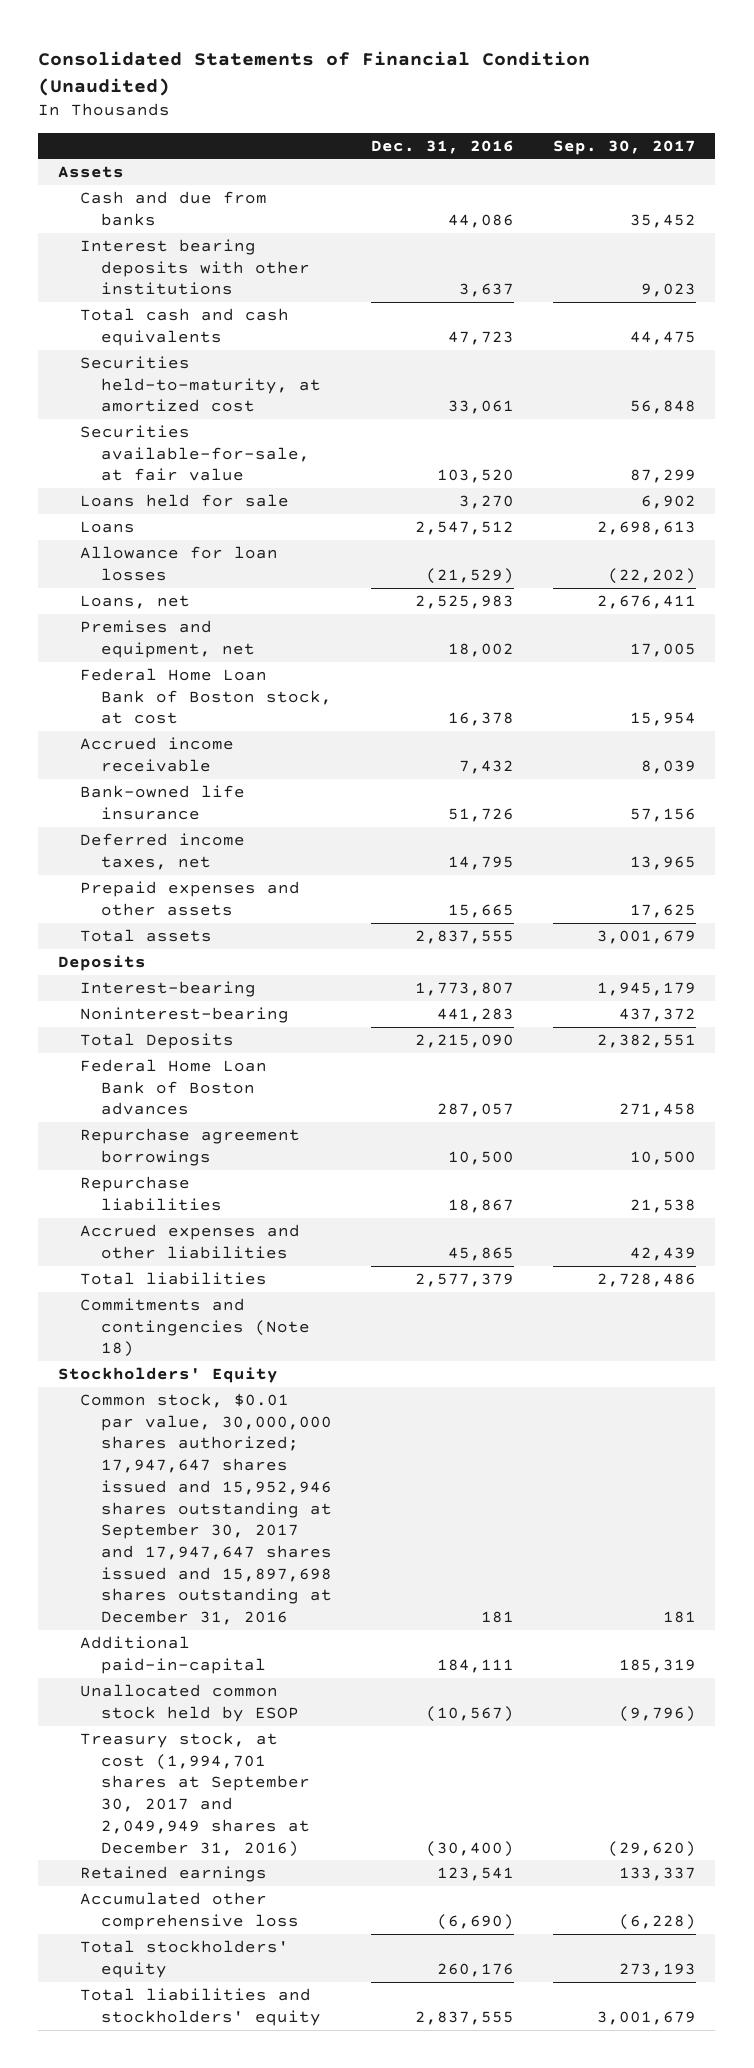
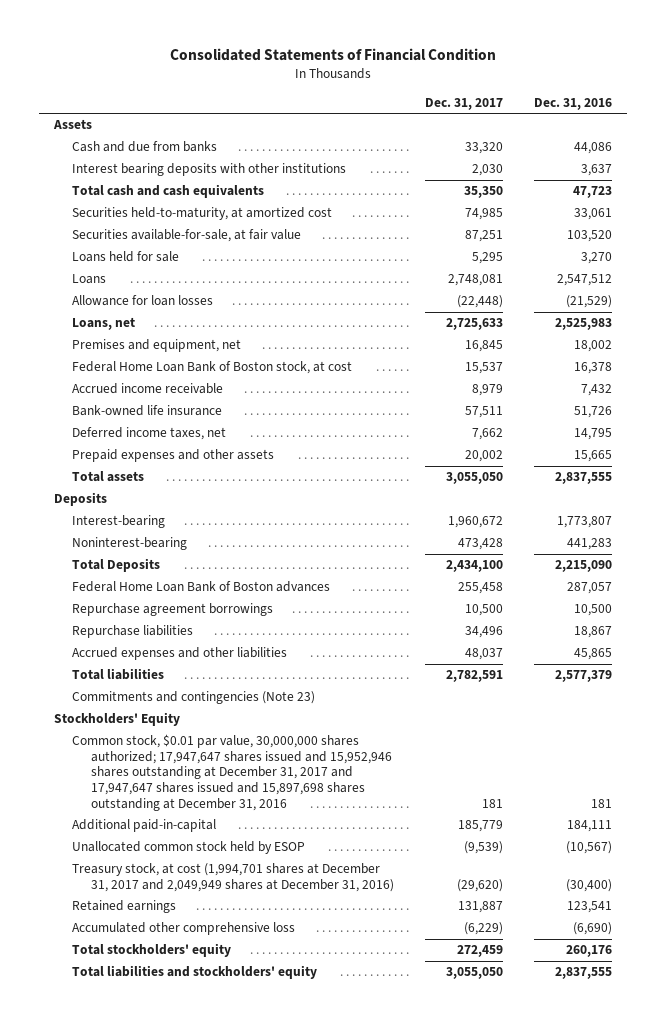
- Consolidated Statements of Financial Condition (Unaudited)
+ Consolidated Statements of Financial Condition
- | Dec. 31, 2016 | Sep. 30, 2017
+ | Dec. 31, 2017 | Dec. 31, 2016
- Commitments and contingencies (Note 18)
+ Commitments and contingencies (Note 23)
- Common stock, $0.01 par value, 30,000,000 shares authorized; 17,947,647 shares issued and 15,952,946 shares outstanding at September 30, 2017 and 17,947,647 shares issued and 15,897,698 shares outstanding at December 31, 2016 | 181 | 181
+ Common stock, $0.01 par value, 30,000,000 shares authorized; 17,947,647 shares issued and 15,952,946 shares outstanding at December 31, 2017 and 17,947,647 shares issued and 15,897,698 shares outstanding at December 31, 2016 | 181 | 181
- Treasury stock, at cost (1,994,701 shares at September 30, 2017 and 2,049,949 shares at December 31, 2016) | (30,400) | (29,620)
+ Treasury stock, at cost (1,994,701 shares at December 31, 2017 and 2,049,949 shares at December 31, 2016) | (29,620) | (30,400)

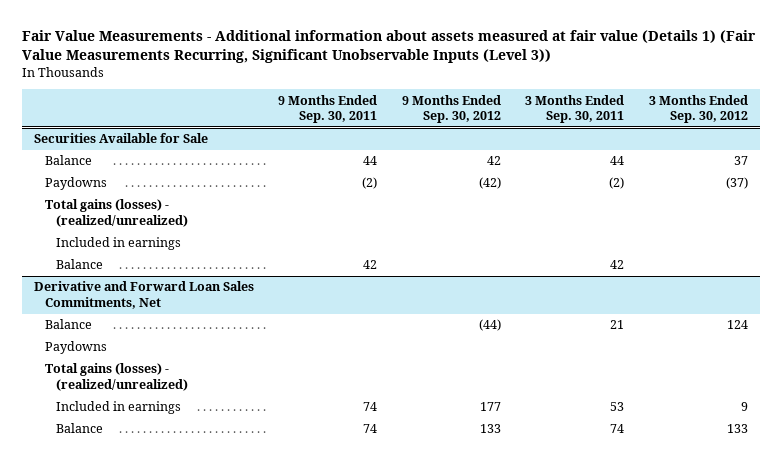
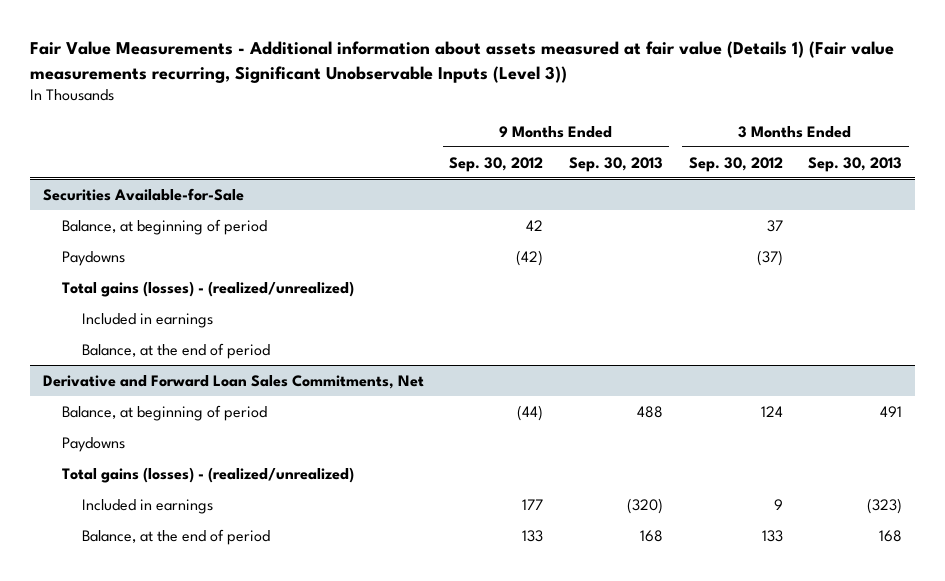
- Fair Value Measurements - Additional information about assets measured at fair value (Details 1) (Fair Value Measurements Recurring, Significant Unobservable Inputs (Level 3))
+ Fair Value Measurements - Additional information about assets measured at fair value (Details 1) (Fair value measurements recurring, Significant Unobservable Inputs (Level 3))
- | 9 Months Ended Sep. 30, 2011 | 9 Months Ended Sep. 30, 2012 | 3 Months Ended Sep. 30, 2011 | 3 Months Ended Sep. 30, 2012
+ | 9 Months Ended Sep. 30, 2012 | 9 Months Ended Sep. 30, 2013 | 3 Months Ended Sep. 30, 2012 | 3 Months Ended Sep. 30, 2013
- Securities Available for Sale
- Balance | 44 | 42 | 44 | 37
+ Securities Available-for-Sale
+ Balance, at beginning of period | 42 | | 37 |
- Balance | 42 | | 42 |
+ Balance, at the end of period
@ Derivative and Forward Loan Sales Commitments, Net
- Balance | | (44) | 21 | 124
+ Balance, at beginning of period | (44) | 488 | 124 | 491
- Balance | 74 | 133 | 74 | 133
+ Balance, at the end of period | 133 | 168 | 133 | 168

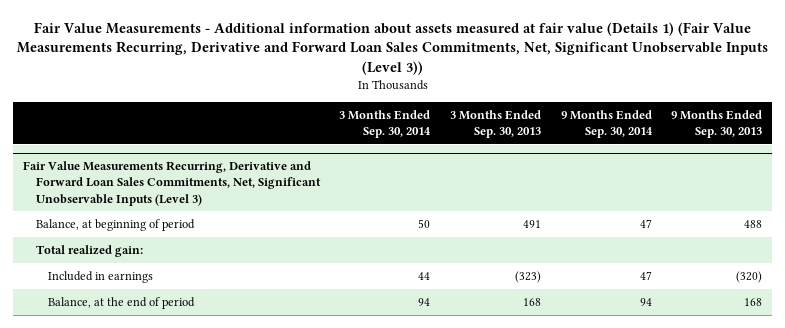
- Fair Value Measurements - Additional information about assets measured at fair value (Details 1) (Fair value measurements recurring, Significant Unobservable Inputs (Level 3))
+ Fair Value Measurements - Additional information about assets measured at fair value (Details 1) (Fair Value Measurements Recurring, Derivative and Forward Loan Sales Commitments, Net, Significant Unobservable Inputs (Level 3))
- | 9 Months Ended Sep. 30, 2012 | 9 Months Ended Sep. 30, 2013 | 3 Months Ended Sep. 30, 2012 | 3 Months Ended Sep. 30, 2013
+ | 3 Months Ended Sep. 30, 2014 | 3 Months Ended Sep. 30, 2013 | 9 Months Ended Sep. 30, 2014 | 9 Months Ended Sep. 30, 2013
- Securities Available-for-Sale
- Balance, at beginning of period | 42 | | 37 |
- Paydowns | (42) | | (37) |
- Total gains (losses) - (realized/unrealized)
- Included in earnings
- Balance, at the end of period
- Derivative and Forward Loan Sales Commitments, Net
+ Fair Value Measurements Recurring, Derivative and Forward Loan Sales Commitments, Net, Significant Unobservable Inputs (Level 3)
- Paydowns
- Total gains (losses) - (realized/unrealized)
+ Total realized gain:

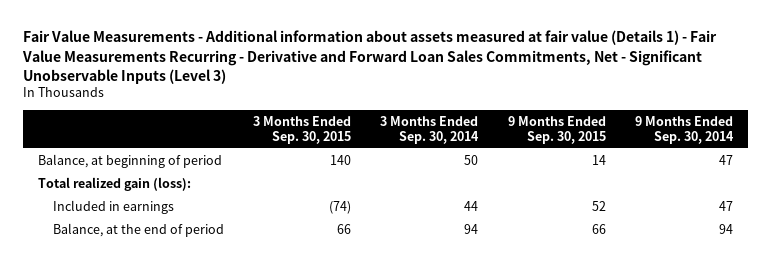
- Fair Value Measurements - Additional information about assets measured at fair value (Details 1) (Fair Value Measurements Recurring, Derivative and Forward Loan Sales Commitments, Net, Significant Unobservable Inputs (Level 3))
+ Fair Value Measurements - Additional information about assets measured at fair value (Details 1) - Fair Value Measurements Recurring - Derivative and Forward Loan Sales Commitments, Net - Significant Unobservable Inputs (Level 3)
- | 3 Months Ended Sep. 30, 2014 | 3 Months Ended Sep. 30, 2013 | 9 Months Ended Sep. 30, 2014 | 9 Months Ended Sep. 30, 2013
+ | 3 Months Ended Sep. 30, 2015 | 3 Months Ended Sep. 30, 2014 | 9 Months Ended Sep. 30, 2015 | 9 Months Ended Sep. 30, 2014
- Fair Value Measurements Recurring, Derivative and Forward Loan Sales Commitments, Net, Significant Unobservable Inputs (Level 3)
- Total realized gain:
+ Total realized gain (loss):

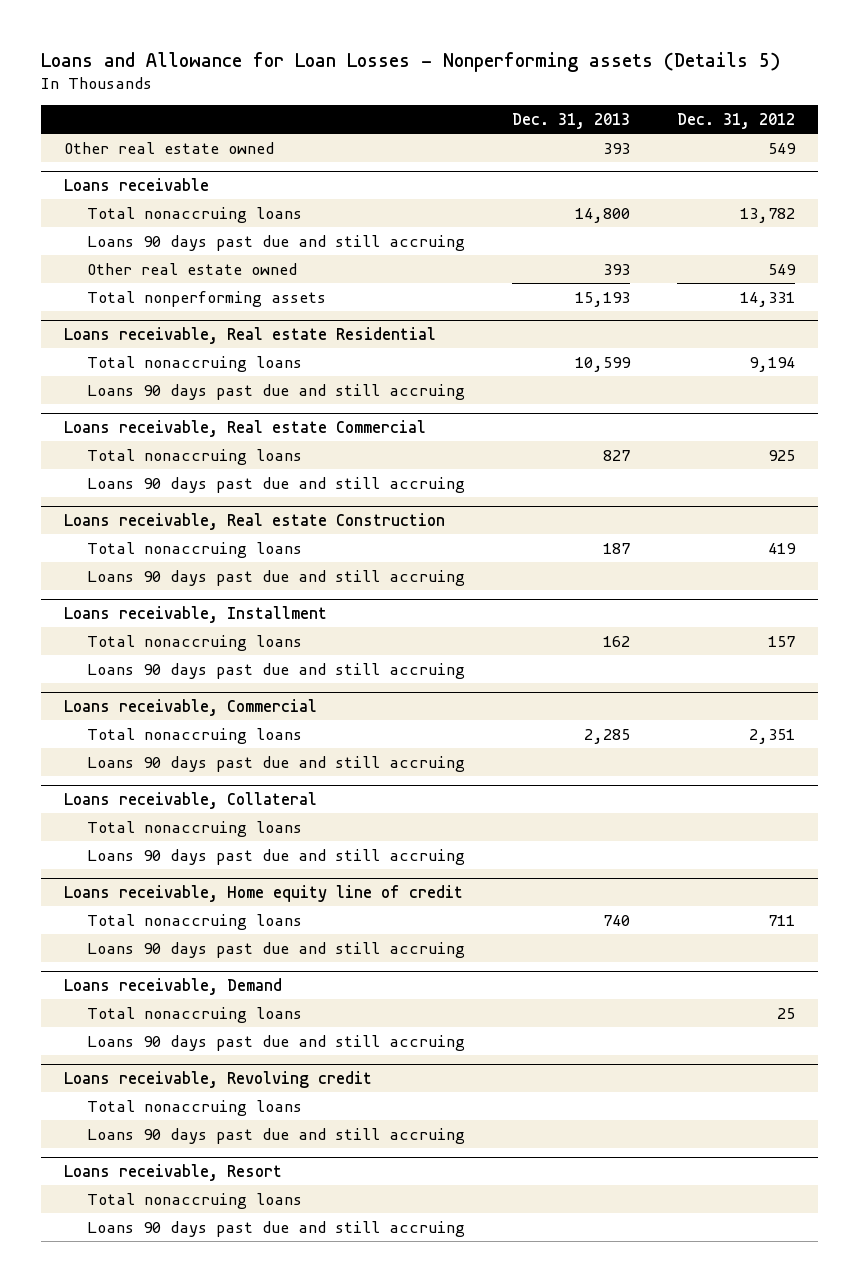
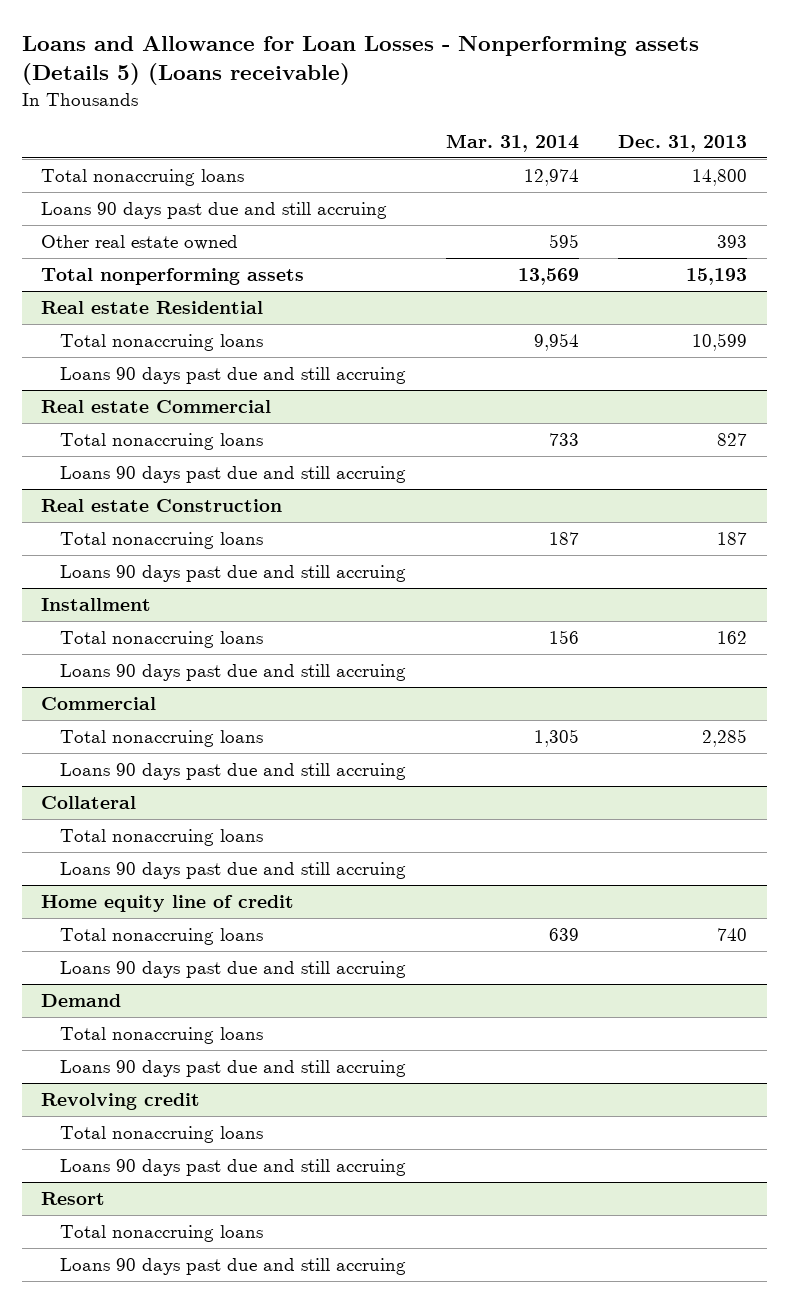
- Loans and Allowance for Loan Losses - Nonperforming assets (Details 5)
+ Loans and Allowance for Loan Losses - Nonperforming assets (Details 5) (Loans receivable)
- | Dec. 31, 2013 | Dec. 31, 2012
+ | Mar. 31, 2014 | Dec. 31, 2013
- Other real estate owned | 393 | 549
- Loans receivable
- Loans receivable, Real estate Residential
+ Real estate Residential
- Loans receivable, Real estate Commercial
+ Real estate Commercial
- Loans receivable, Real estate Construction
+ Real estate Construction
- Loans receivable, Installment
+ Installment
- Loans receivable, Commercial
+ Commercial
- Loans receivable, Collateral
+ Collateral
- Loans receivable, Home equity line of credit
+ Home equity line of credit
- Loans receivable, Demand
+ Demand
- Loans receivable, Revolving credit
+ Revolving credit
- Loans receivable, Resort
+ Resort

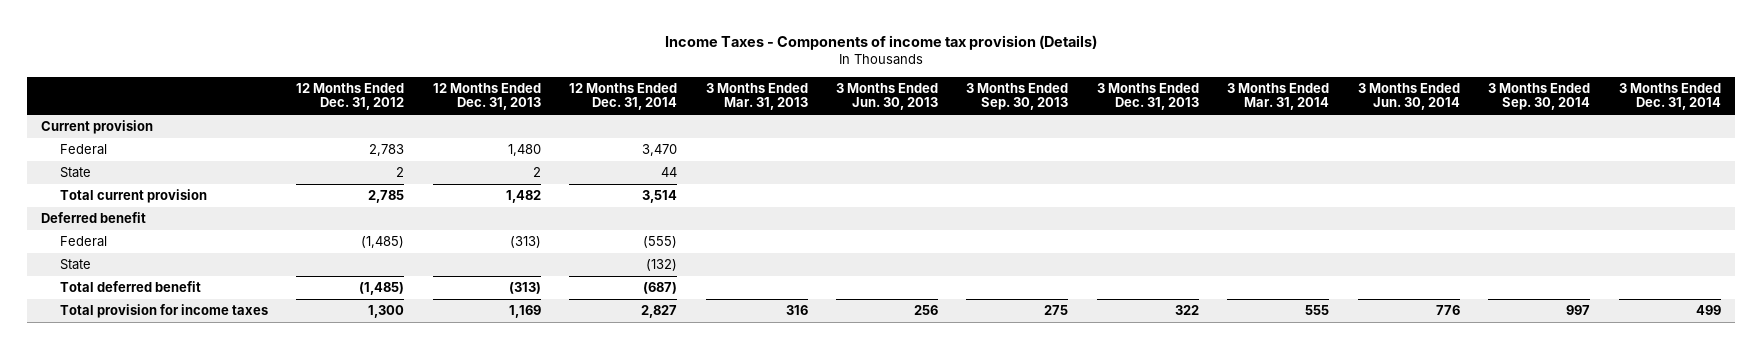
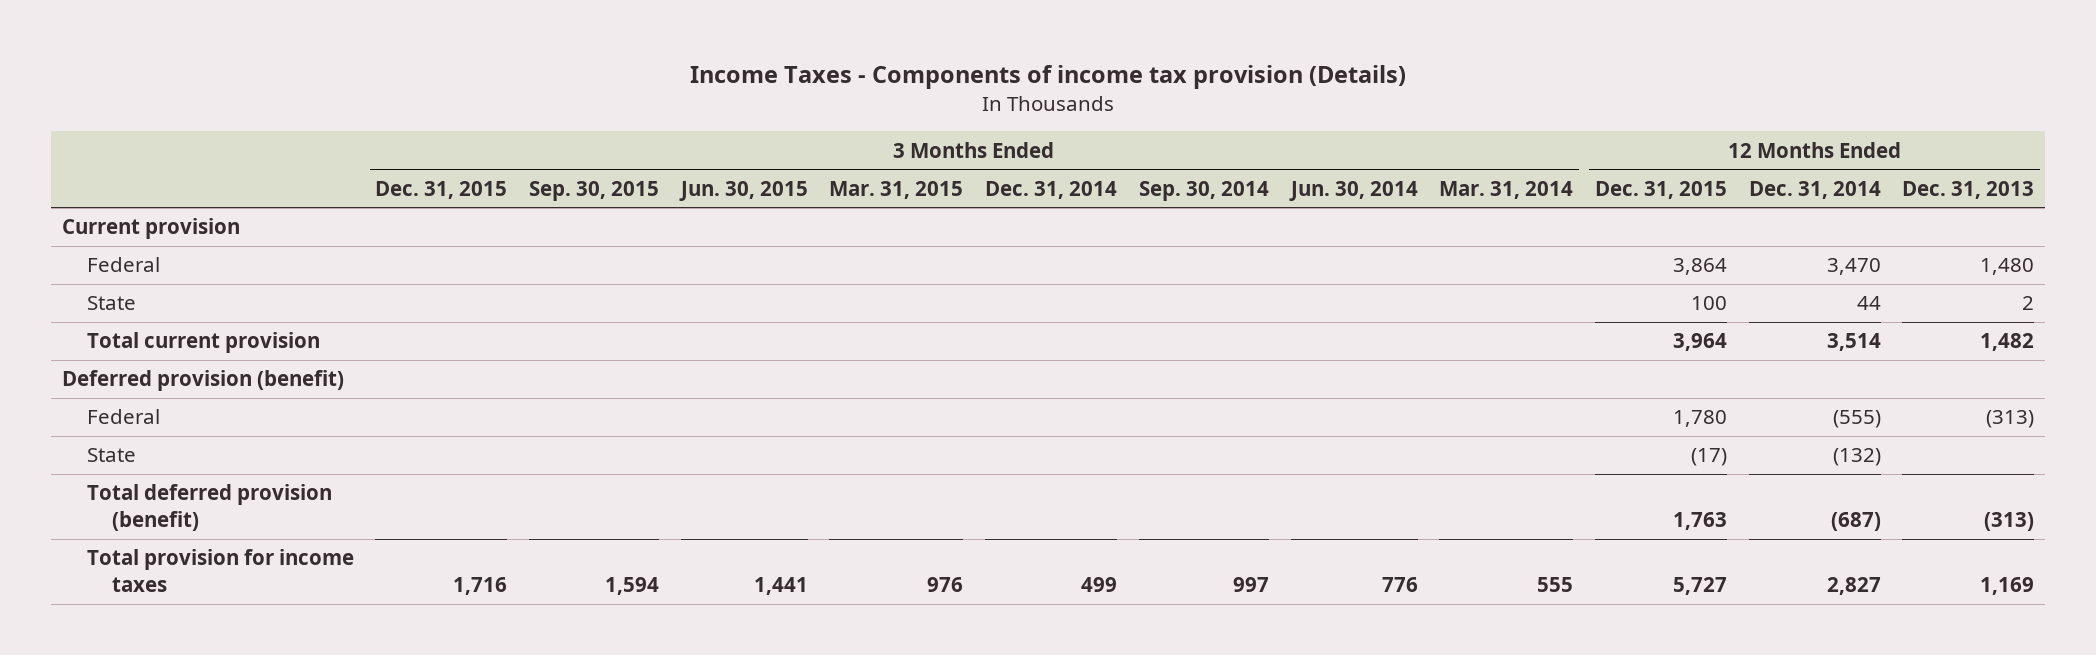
- | 12 Months Ended Dec. 31, 2012 | 12 Months Ended Dec. 31, 2013 | 12 Months Ended Dec. 31, 2014 | 3 Months Ended Mar. 31, 2013 | 3 Months Ended Jun. 30, 2013 | 3 Months Ended Sep. 30, 2013 | 3 Months Ended Dec. 31, 2013 | 3 Months Ended Mar. 31, 2014 | 3 Months Ended Jun. 30, 2014 | 3 Months Ended Sep. 30, 2014 | 3 Months Ended Dec. 31, 2014
+ | 3 Months Ended Dec. 31, 2015 | 3 Months Ended Sep. 30, 2015 | 3 Months Ended Jun. 30, 2015 | 3 Months Ended Mar. 31, 2015 | 3 Months Ended Dec. 31, 2014 | 3 Months Ended Sep. 30, 2014 | 3 Months Ended Jun. 30, 2014 | 3 Months Ended Mar. 31, 2014 | 12 Months Ended Dec. 31, 2015 | 12 Months Ended Dec. 31, 2014 | 12 Months Ended Dec. 31, 2013
- Deferred benefit
+ Deferred provision (benefit)
- Total deferred benefit | (1,485) | (313) | (687) | | | | | | | |
+ Total deferred provision (benefit) | | | | | | | | | 1,763 | (687) | (313)

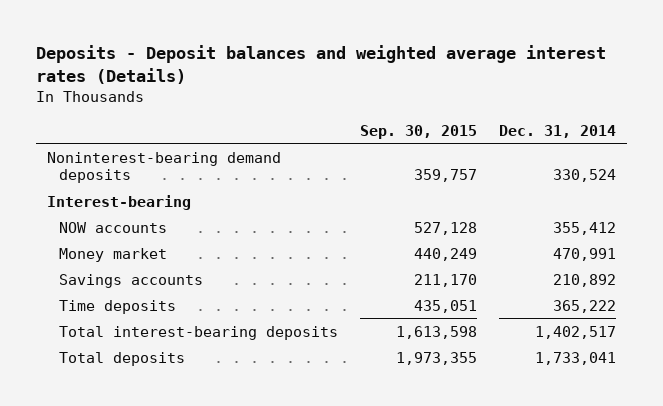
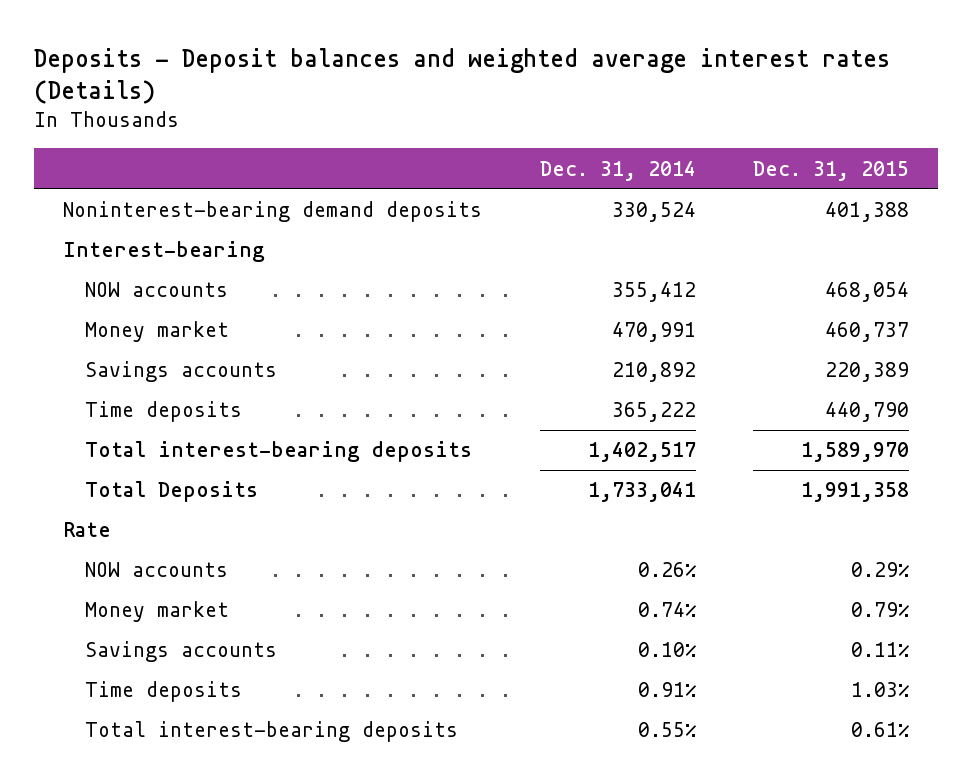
- | Sep. 30, 2015 | Dec. 31, 2014
+ | Dec. 31, 2014 | Dec. 31, 2015
- Total deposits | 1,973,355 | 1,733,041
+ Total Deposits | 1,733,041 | 1,991,358
+ Rate
+ NOW accounts | 0.26% | 0.29%
+ Money market | 0.74% | 0.79%
+ Savings accounts | 0.10% | 0.11%
+ Time deposits | 0.91% | 1.03%
+ Total interest-bearing deposits | 0.55% | 0.61%

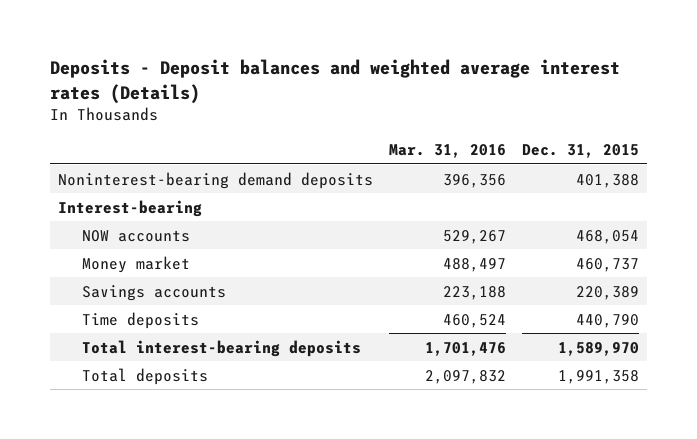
- | Dec. 31, 2014 | Dec. 31, 2015
+ | Mar. 31, 2016 | Dec. 31, 2015
- Total Deposits | 1,733,041 | 1,991,358
- Rate
- NOW accounts | 0.26% | 0.29%
- Money market | 0.74% | 0.79%
- Savings accounts | 0.10% | 0.11%
- Time deposits | 0.91% | 1.03%
- Total interest-bearing deposits | 0.55% | 0.61%
+ Total deposits | 2,097,832 | 1,991,358

